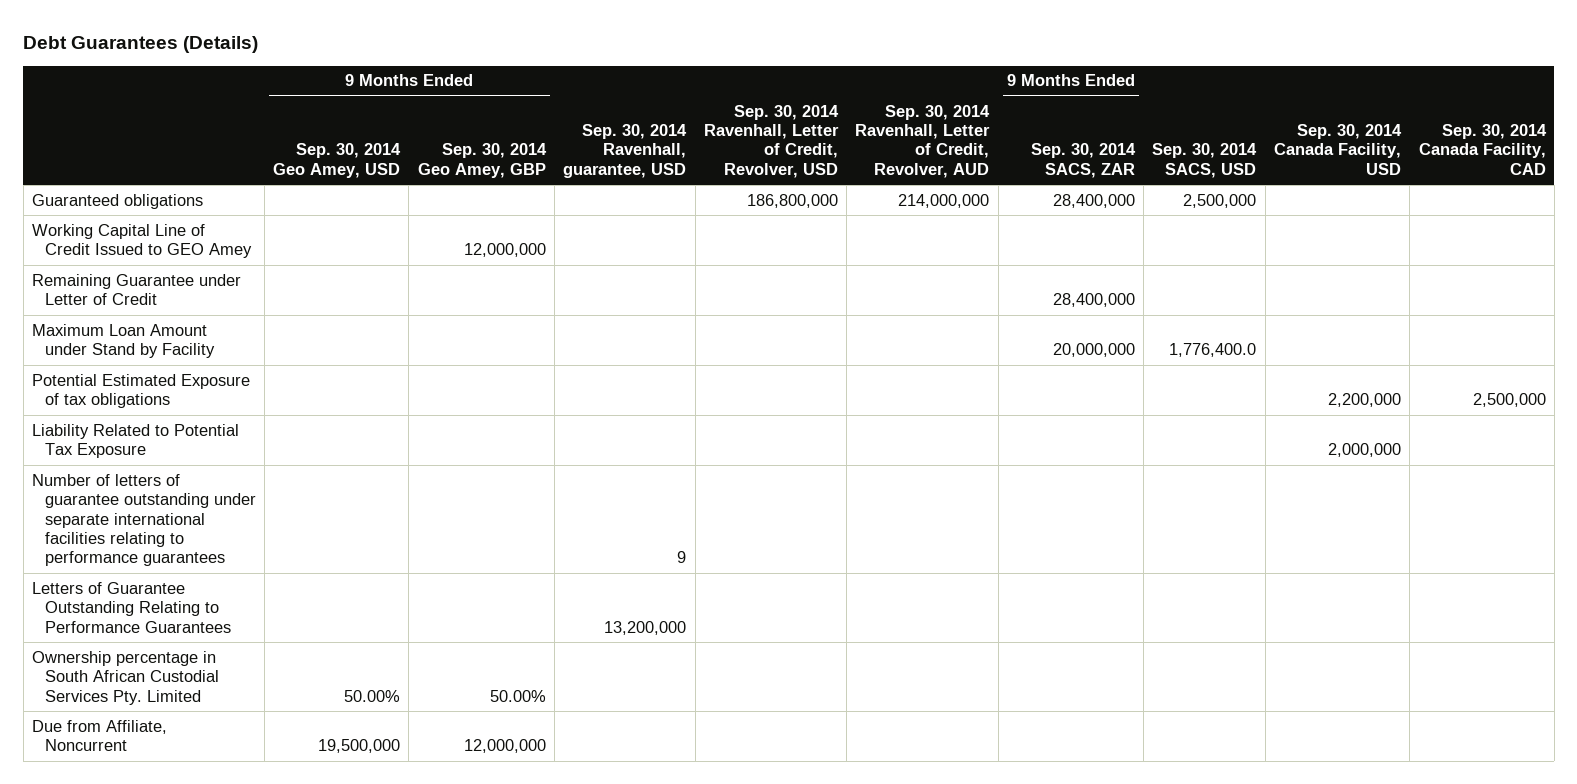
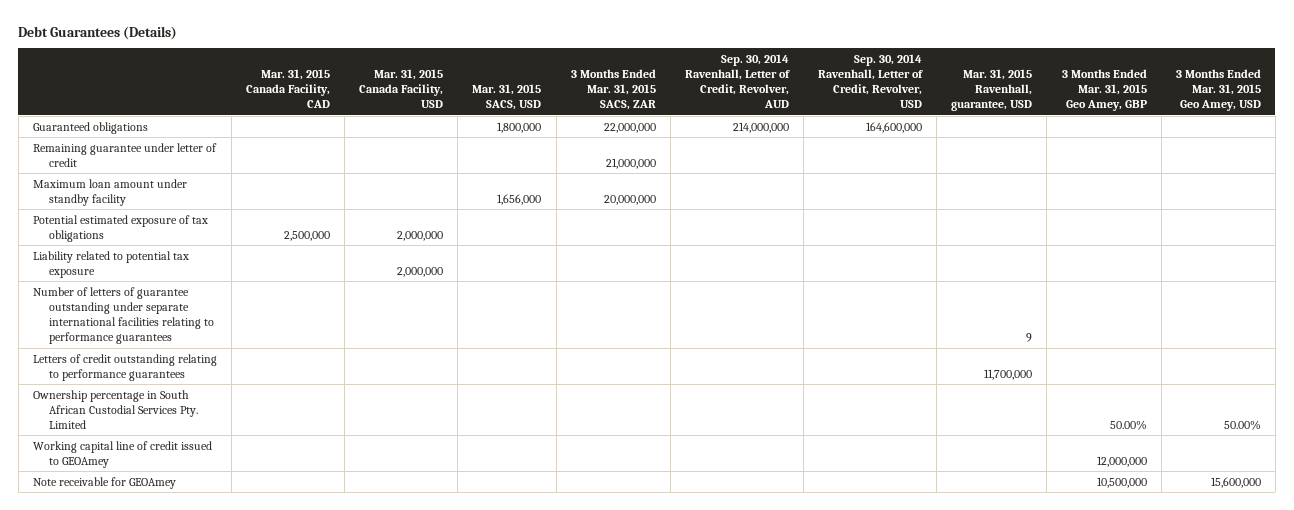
- | 9 Months Ended Sep. 30, 2014 Geo Amey, USD | 9 Months Ended Sep. 30, 2014 Geo Amey, GBP | Sep. 30, 2014 Ravenhall, guarantee, USD | Sep. 30, 2014 Ravenhall, Letter of Credit, Revolver, USD | Sep. 30, 2014 Ravenhall, Letter of Credit, Revolver, AUD | 9 Months Ended Sep. 30, 2014 SACS, ZAR | Sep. 30, 2014 SACS, USD | Sep. 30, 2014 Canada Facility, USD | Sep. 30, 2014 Canada Facility, CAD
+ | Mar. 31, 2015 Canada Facility, CAD | Mar. 31, 2015 Canada Facility, USD | Mar. 31, 2015 SACS, USD | 3 Months Ended Mar. 31, 2015 SACS, ZAR | Sep. 30, 2014 Ravenhall, Letter of Credit, Revolver, AUD | Sep. 30, 2014 Ravenhall, Letter of Credit, Revolver, USD | Mar. 31, 2015 Ravenhall, guarantee, USD | 3 Months Ended Mar. 31, 2015 Geo Amey, GBP | 3 Months Ended Mar. 31, 2015 Geo Amey, USD
- Guaranteed obligations | | | | 186,800,000 | 214,000,000 | 28,400,000 | 2,500,000 | |
- Working Capital Line of Credit Issued to GEO Amey | | 12,000,000 | | | | | | |
- Remaining Guarantee under Letter of Credit | | | | | | 28,400,000 | | |
- Maximum Loan Amount under Stand by Facility | | | | | | 20,000,000 | 1,776,400.0 | |
- Potential Estimated Exposure of tax obligations | | | | | | | | 2,200,000 | 2,500,000
- Liability Related to Potential Tax Exposure | | | | | | | | 2,000,000 |
+ Guaranteed obligations | | | 1,800,000 | 22,000,000 | 214,000,000 | 164,600,000 | | |
+ Remaining guarantee under letter of credit | | | | 21,000,000 | | | | |
+ Maximum loan amount under standby facility | | | 1,656,000 | 20,000,000 | | | | |
+ Potential estimated exposure of tax obligations | 2,500,000 | 2,000,000 | | | | | | |
+ Liability related to potential tax exposure | | 2,000,000 | | | | | | |
- Letters of Guarantee Outstanding Relating to Performance Guarantees | | | 13,200,000 | | | | | |
+ Letters of credit outstanding relating to performance guarantees | | | | | | | 11,700,000 | |
- Due from Affiliate, Noncurrent | 19,500,000 | 12,000,000 | | | | | | |
+ Working capital line of credit issued to GEOAmey | | | | | | | | 12,000,000 |
+ Note receivable for GEOAmey | | | | | | | | 10,500,000 | 15,600,000

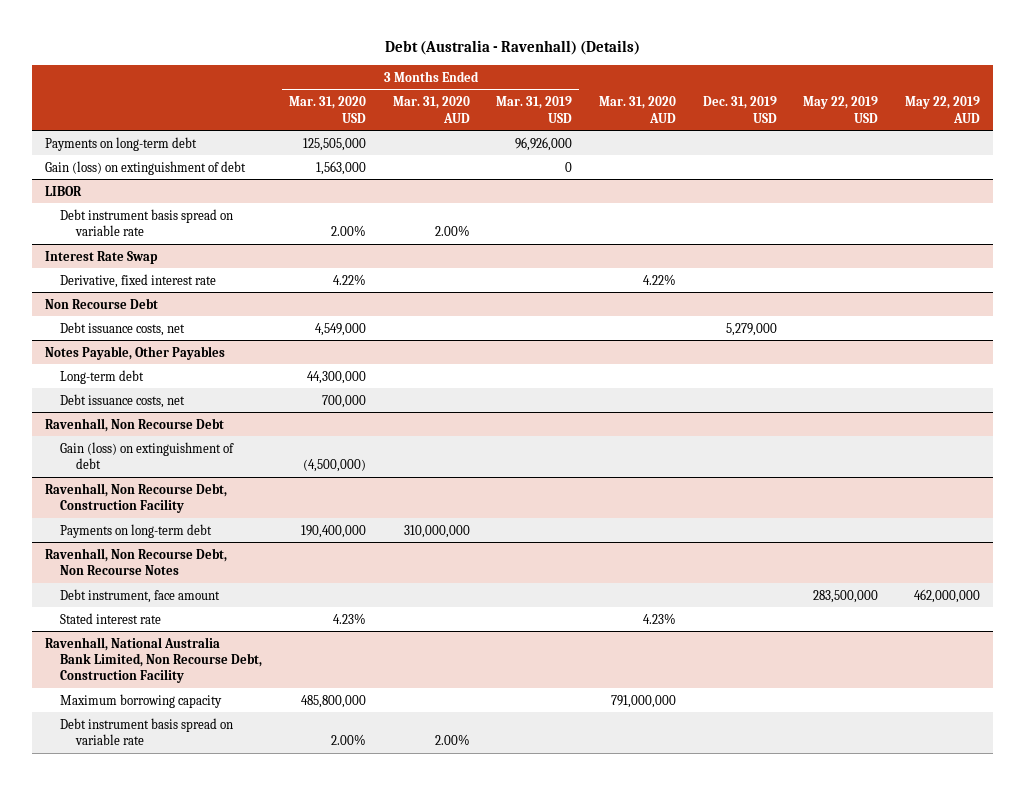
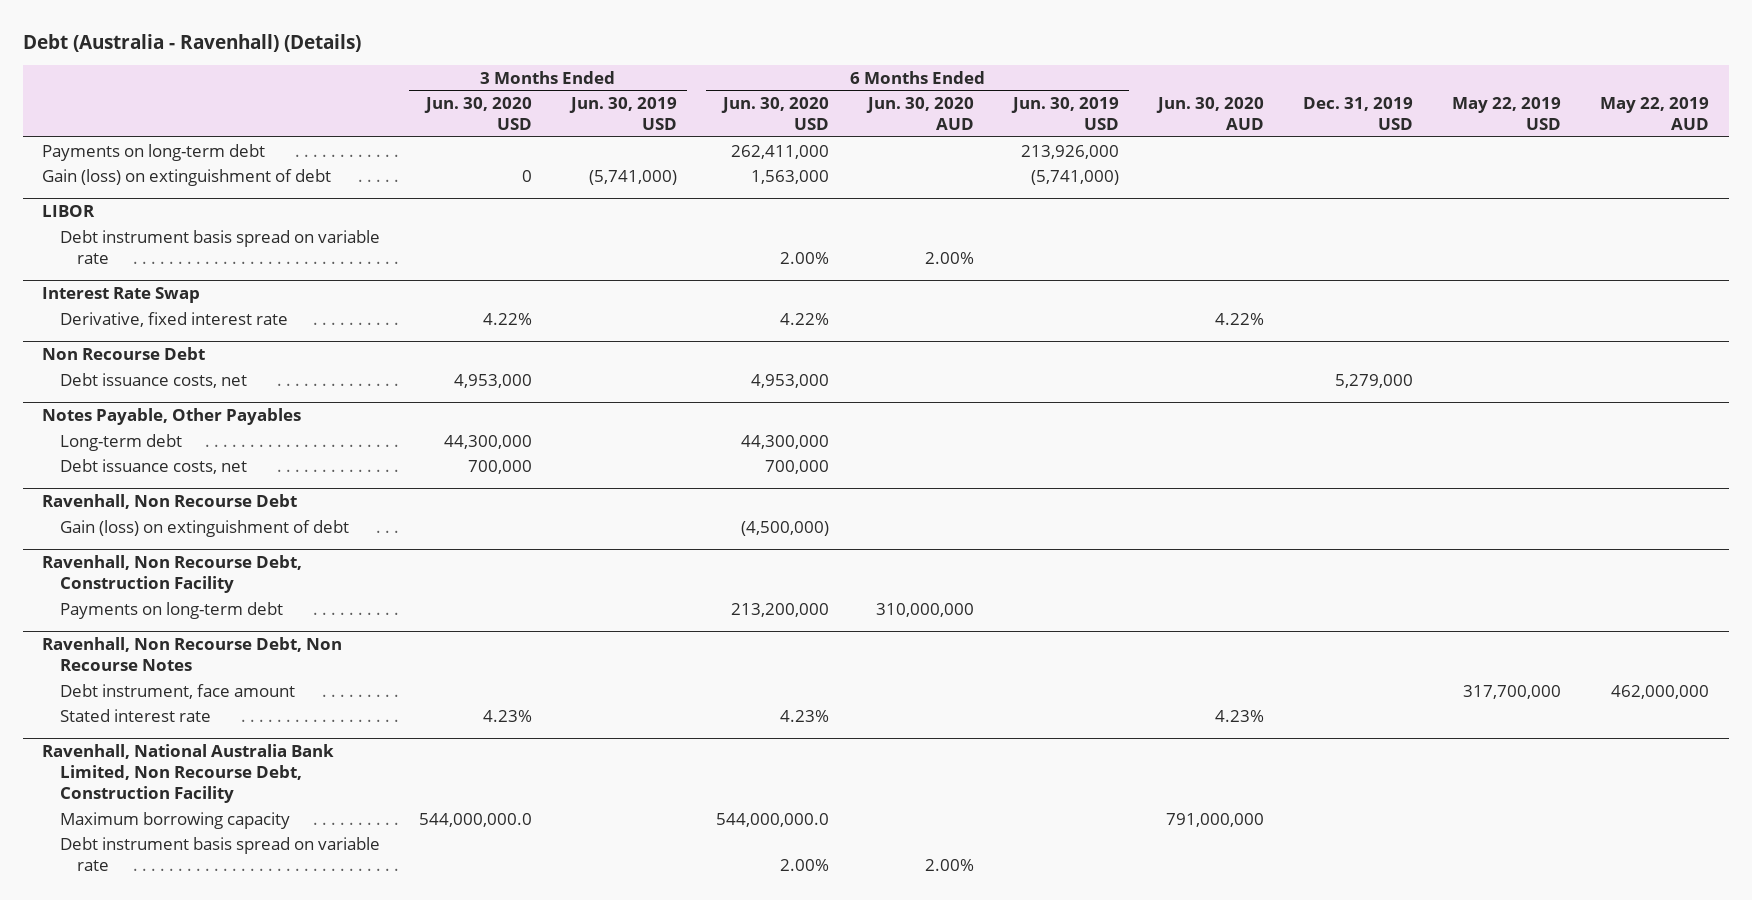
- | 3 Months Ended Mar. 31, 2020 USD | 3 Months Ended Mar. 31, 2020 AUD | 3 Months Ended Mar. 31, 2019 USD | Mar. 31, 2020 AUD | Dec. 31, 2019 USD | May 22, 2019 USD | May 22, 2019 AUD
+ | 3 Months Ended Jun. 30, 2020 USD | 3 Months Ended Jun. 30, 2019 USD | 6 Months Ended Jun. 30, 2020 USD | 6 Months Ended Jun. 30, 2020 AUD | 6 Months Ended Jun. 30, 2019 USD | Jun. 30, 2020 AUD | Dec. 31, 2019 USD | May 22, 2019 USD | May 22, 2019 AUD
@ Ravenhall, Non Recourse Debt, Non Recourse Notes
- Debt instrument, face amount | | | | | | 283,500,000 | 462,000,000
+ Debt instrument, face amount | | | | | | | | 317,700,000 | 462,000,000

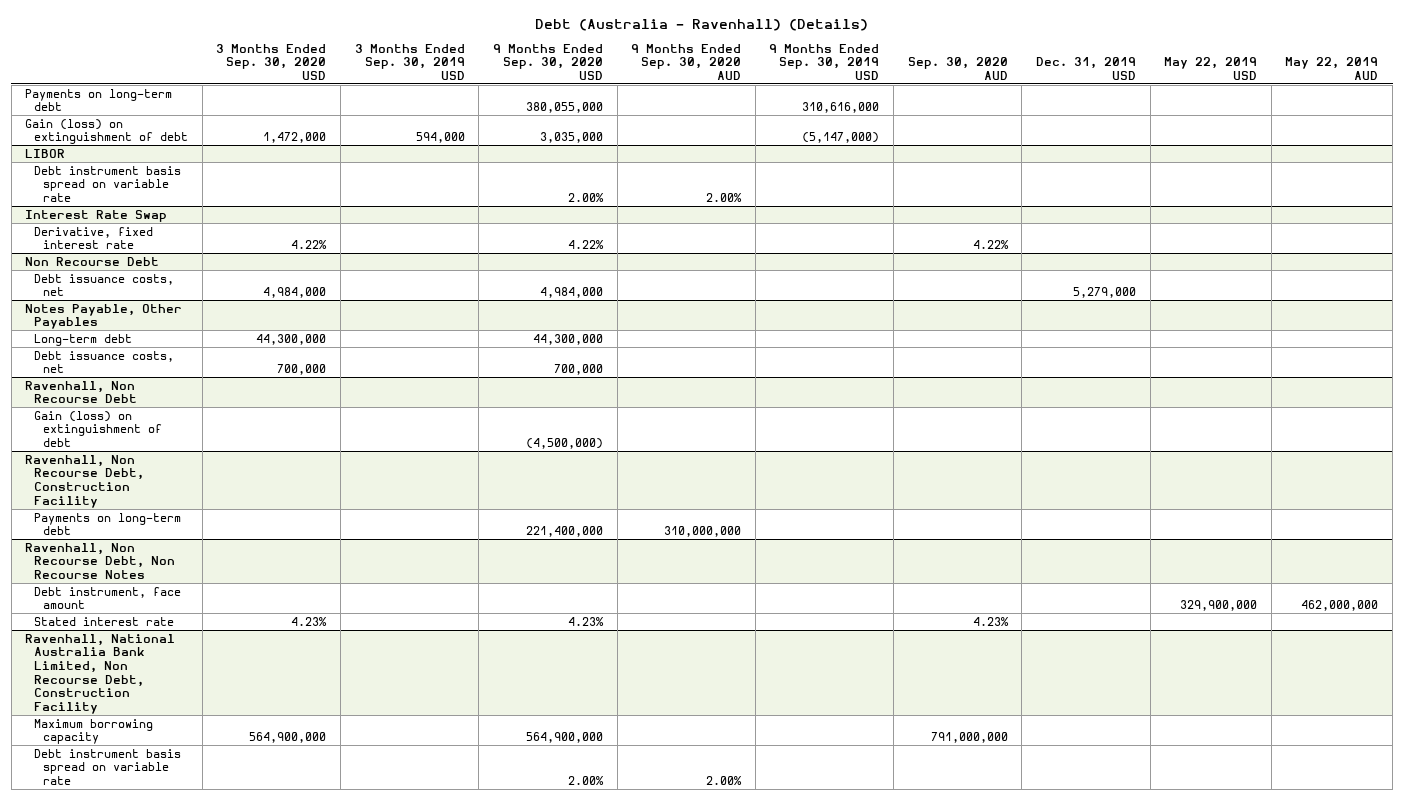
- | 3 Months Ended Jun. 30, 2020 USD | 3 Months Ended Jun. 30, 2019 USD | 6 Months Ended Jun. 30, 2020 USD | 6 Months Ended Jun. 30, 2020 AUD | 6 Months Ended Jun. 30, 2019 USD | Jun. 30, 2020 AUD | Dec. 31, 2019 USD | May 22, 2019 USD | May 22, 2019 AUD
+ | 3 Months Ended Sep. 30, 2020 USD | 3 Months Ended Sep. 30, 2019 USD | 9 Months Ended Sep. 30, 2020 USD | 9 Months Ended Sep. 30, 2020 AUD | 9 Months Ended Sep. 30, 2019 USD | Sep. 30, 2020 AUD | Dec. 31, 2019 USD | May 22, 2019 USD | May 22, 2019 AUD
@ Ravenhall, Non Recourse Debt, Non Recourse Notes
- Debt instrument, face amount | | | | | | | | 317,700,000 | 462,000,000
+ Debt instrument, face amount | | | | | | | | 329,900,000 | 462,000,000

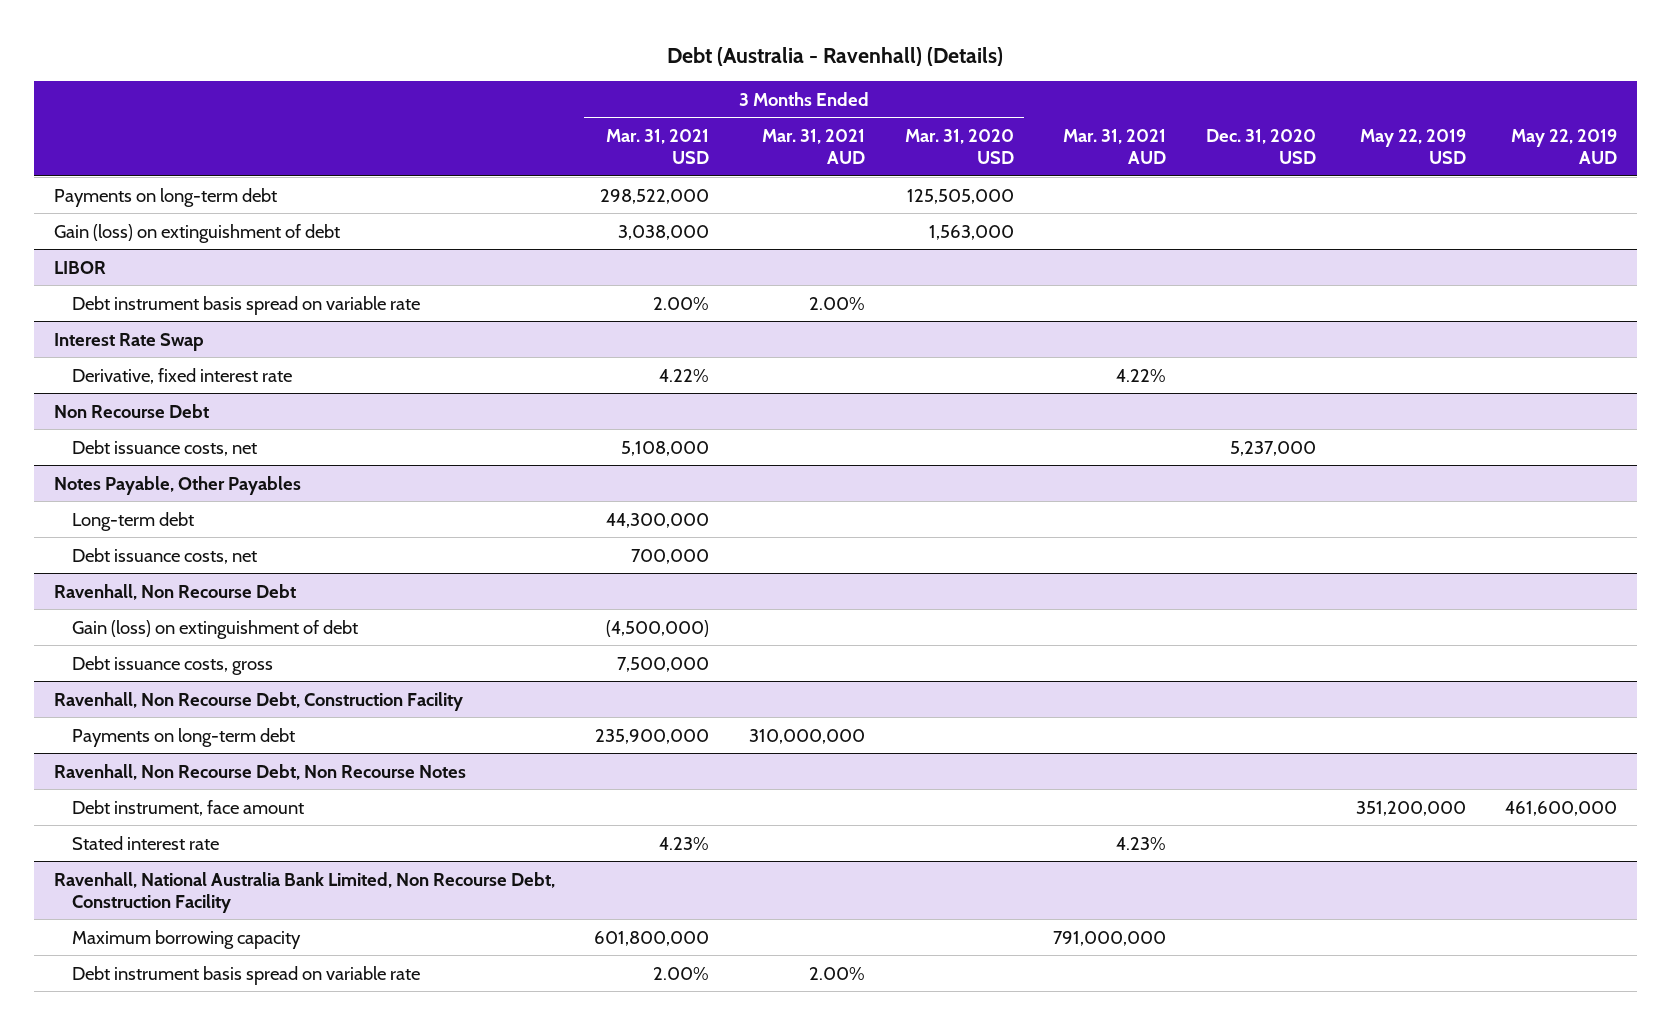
- | 3 Months Ended Sep. 30, 2020 USD | 3 Months Ended Sep. 30, 2019 USD | 9 Months Ended Sep. 30, 2020 USD | 9 Months Ended Sep. 30, 2020 AUD | 9 Months Ended Sep. 30, 2019 USD | Sep. 30, 2020 AUD | Dec. 31, 2019 USD | May 22, 2019 USD | May 22, 2019 AUD
+ | 3 Months Ended Mar. 31, 2021 USD | 3 Months Ended Mar. 31, 2021 AUD | 3 Months Ended Mar. 31, 2020 USD | Mar. 31, 2021 AUD | Dec. 31, 2020 USD | May 22, 2019 USD | May 22, 2019 AUD
@ Ravenhall, Non Recourse Debt
+ Debt issuance costs, gross | 7,500,000 | | | | | |
@ Ravenhall, Non Recourse Debt, Non Recourse Notes
- Debt instrument, face amount | | | | | | | | 329,900,000 | 462,000,000
+ Debt instrument, face amount | | | | | | 351,200,000 | 461,600,000

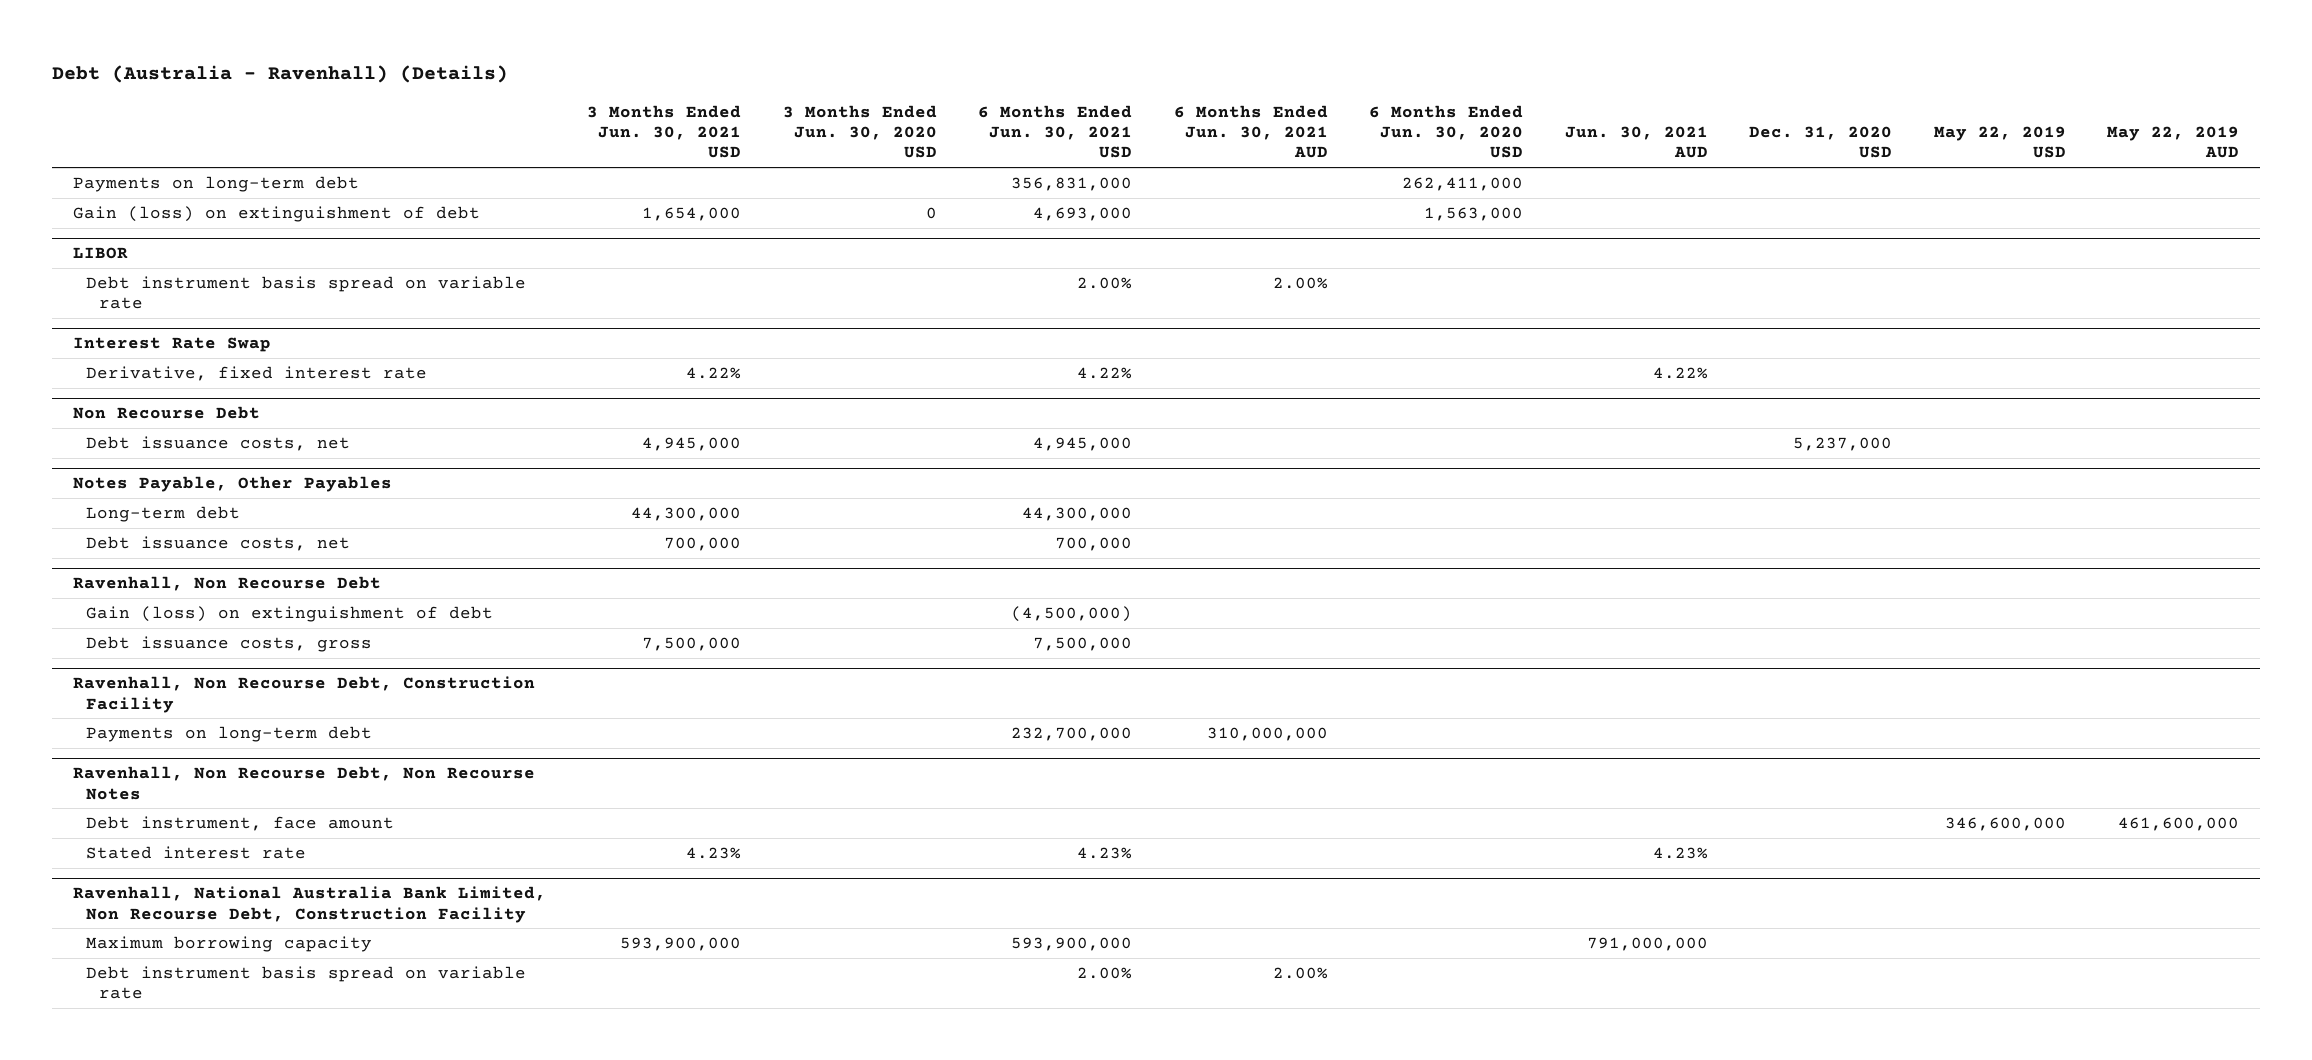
- | 3 Months Ended Mar. 31, 2021 USD | 3 Months Ended Mar. 31, 2021 AUD | 3 Months Ended Mar. 31, 2020 USD | Mar. 31, 2021 AUD | Dec. 31, 2020 USD | May 22, 2019 USD | May 22, 2019 AUD
+ | 3 Months Ended Jun. 30, 2021 USD | 3 Months Ended Jun. 30, 2020 USD | 6 Months Ended Jun. 30, 2021 USD | 6 Months Ended Jun. 30, 2021 AUD | 6 Months Ended Jun. 30, 2020 USD | Jun. 30, 2021 AUD | Dec. 31, 2020 USD | May 22, 2019 USD | May 22, 2019 AUD
@ Ravenhall, Non Recourse Debt, Non Recourse Notes
- Debt instrument, face amount | | | | | | 351,200,000 | 461,600,000
+ Debt instrument, face amount | | | | | | | | 346,600,000 | 461,600,000

